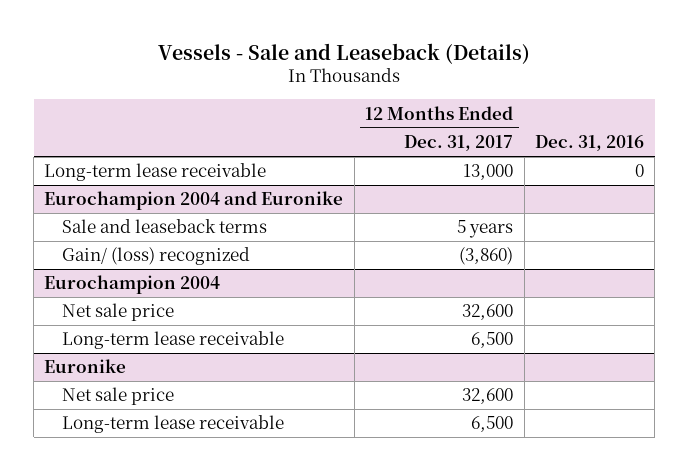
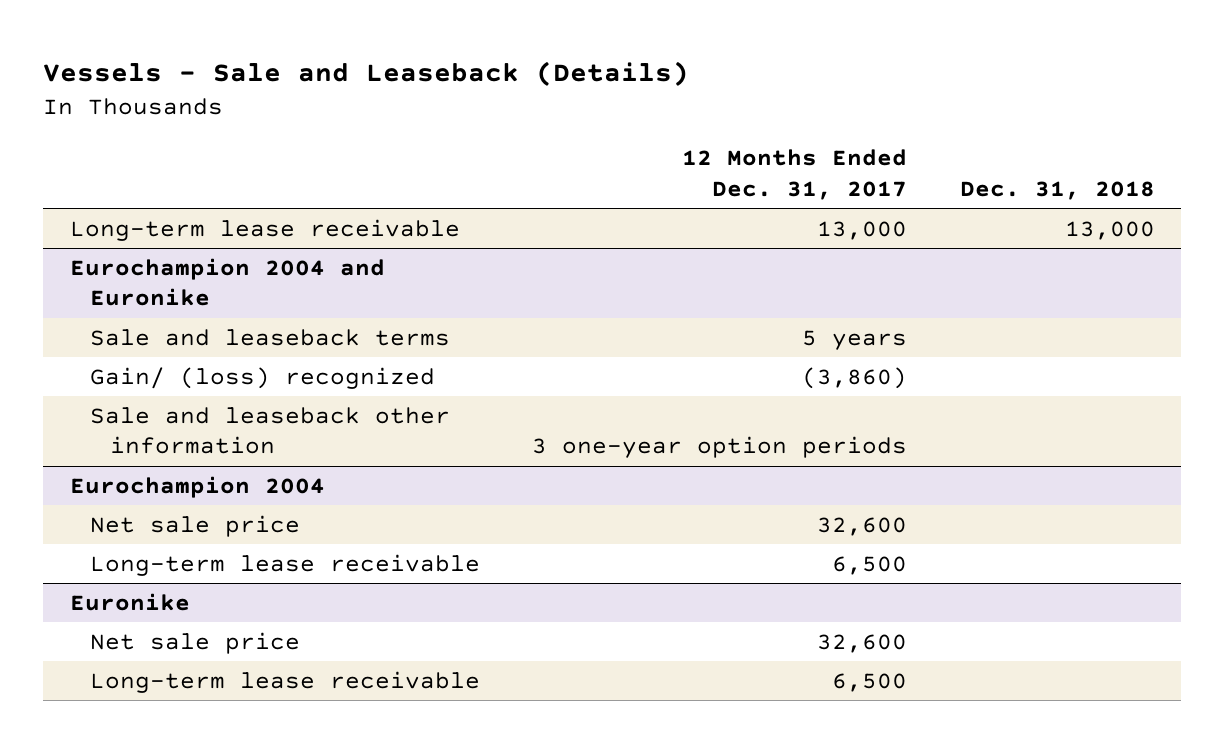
- | 12 Months Ended Dec. 31, 2017 | Dec. 31, 2016
+ | 12 Months Ended Dec. 31, 2017 | Dec. 31, 2018
@ Eurochampion 2004 and Euronike
+ Sale and leaseback other information | 3 one-year option periods |

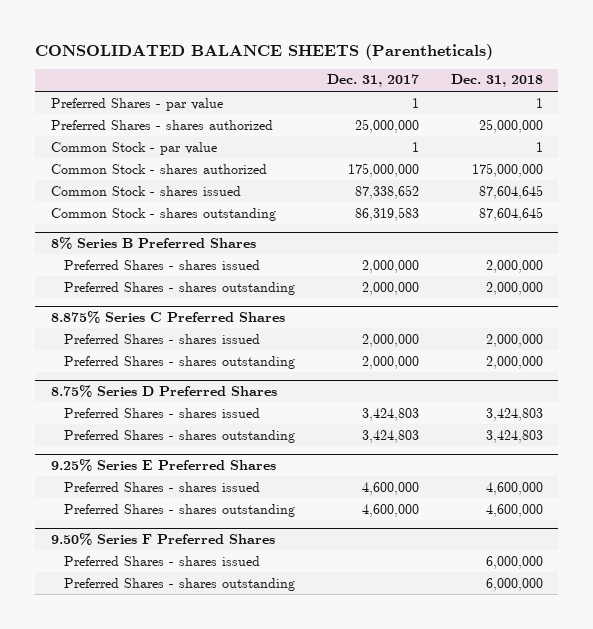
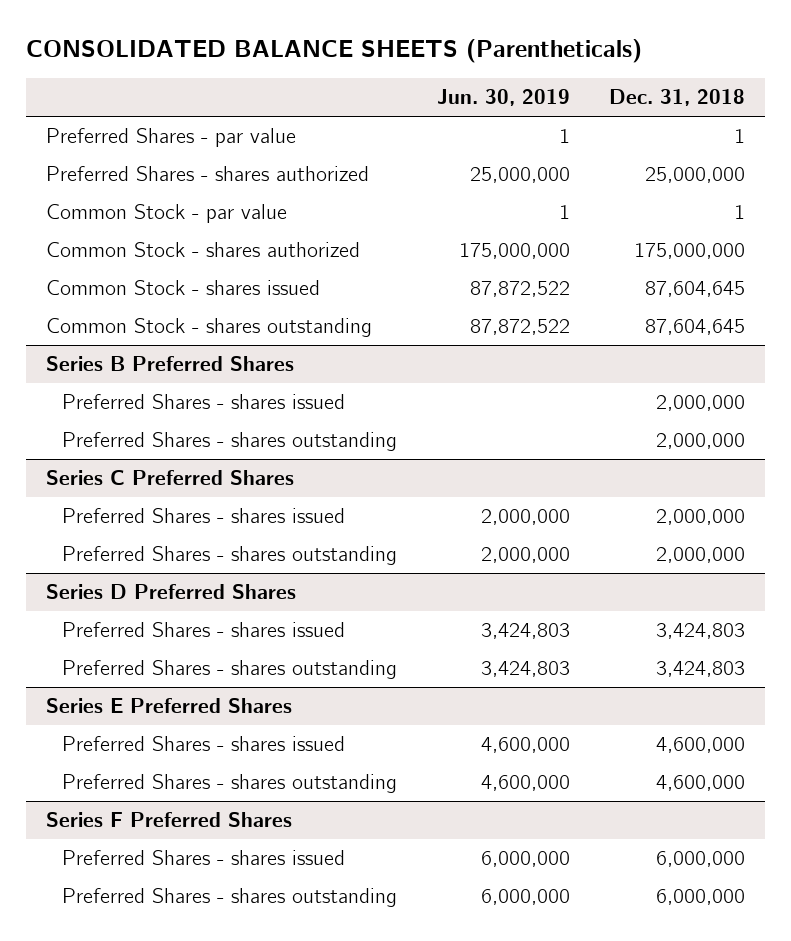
- | Dec. 31, 2017 | Dec. 31, 2018
+ | Jun. 30, 2019 | Dec. 31, 2018
- 8% Series B Preferred Shares
+ Series B Preferred Shares
- 8.875% Series C Preferred Shares
+ Series C Preferred Shares
- 8.75% Series D Preferred Shares
+ Series D Preferred Shares
- 9.25% Series E Preferred Shares
+ Series E Preferred Shares
- 9.50% Series F Preferred Shares
+ Series F Preferred Shares

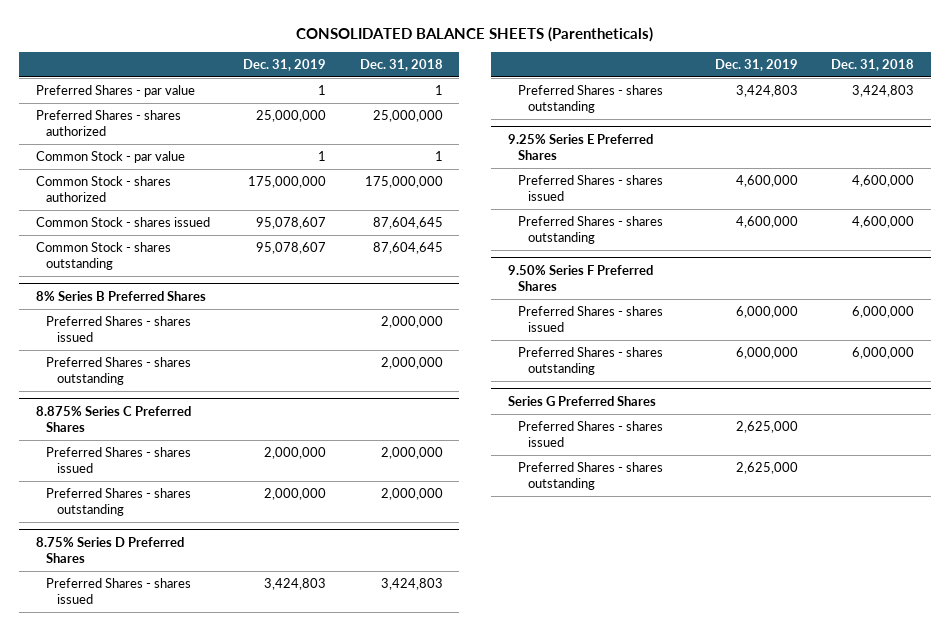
- | Jun. 30, 2019 | Dec. 31, 2018
+ | Dec. 31, 2019 | Dec. 31, 2018
- Series B Preferred Shares
+ 8% Series B Preferred Shares
- Series C Preferred Shares
+ 8.875% Series C Preferred Shares
- Series D Preferred Shares
+ 8.75% Series D Preferred Shares
- Series E Preferred Shares
+ 9.25% Series E Preferred Shares
- Series F Preferred Shares
+ 9.50% Series F Preferred Shares
+ Series G Preferred Shares
+ Preferred Shares - shares issued | 2,625,000 |
+ Preferred Shares - shares outstanding | 2,625,000 |

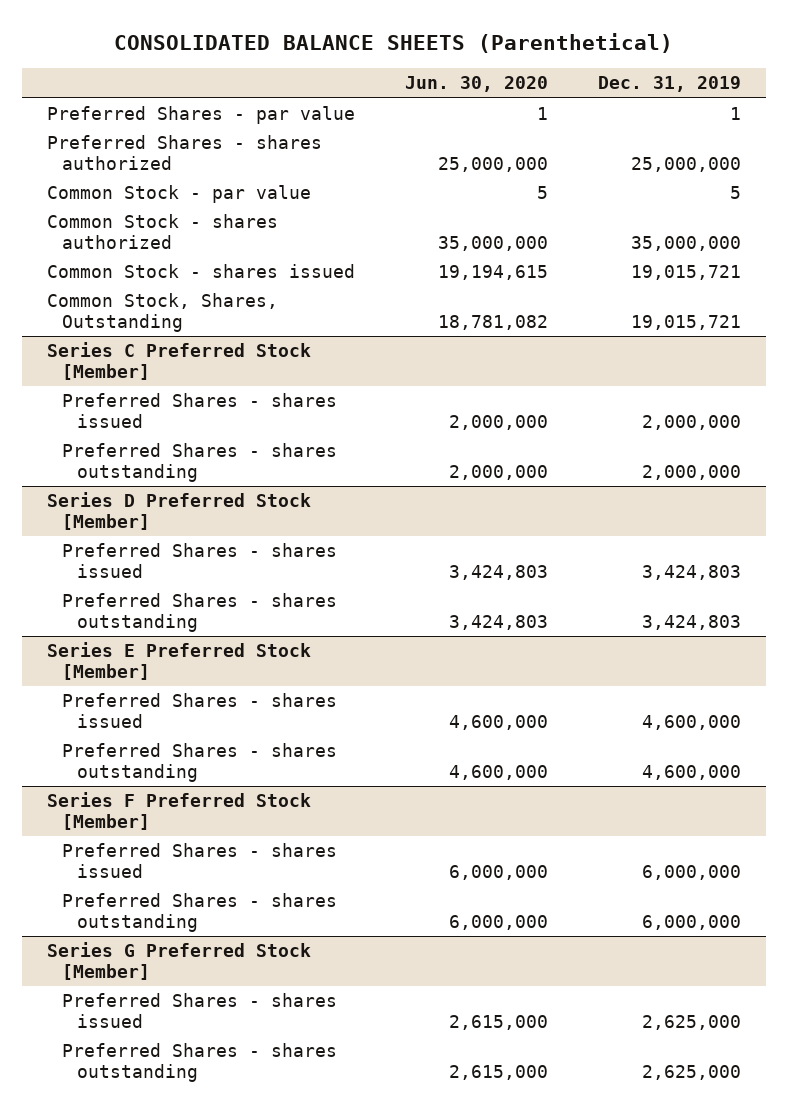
- CONSOLIDATED BALANCE SHEETS (Parentheticals)
+ CONSOLIDATED BALANCE SHEETS (Parenthetical)
- | Dec. 31, 2019 | Dec. 31, 2018
+ | Jun. 30, 2020 | Dec. 31, 2019
- Common Stock - par value | 1 | 1
- Common Stock - shares authorized | 175,000,000 | 175,000,000
- Common Stock - shares issued | 95,078,607 | 87,604,645
- Common Stock - shares outstanding | 95,078,607 | 87,604,645
- 8% Series B Preferred Shares
- Preferred Shares - shares issued | | 2,000,000
- Preferred Shares - shares outstanding | | 2,000,000
- 8.875% Series C Preferred Shares
+ Common Stock - par value | 5 | 5
+ Common Stock - shares authorized | 35,000,000 | 35,000,000
+ Common Stock - shares issued | 19,194,615 | 19,015,721
+ Common Stock, Shares, Outstanding | 18,781,082 | 19,015,721
+ Series C Preferred Stock [Member]
- 8.75% Series D Preferred Shares
+ Series D Preferred Stock [Member]
- 9.25% Series E Preferred Shares
+ Series E Preferred Stock [Member]
- 9.50% Series F Preferred Shares
+ Series F Preferred Stock [Member]
- Series G Preferred Shares
+ Series G Preferred Stock [Member]

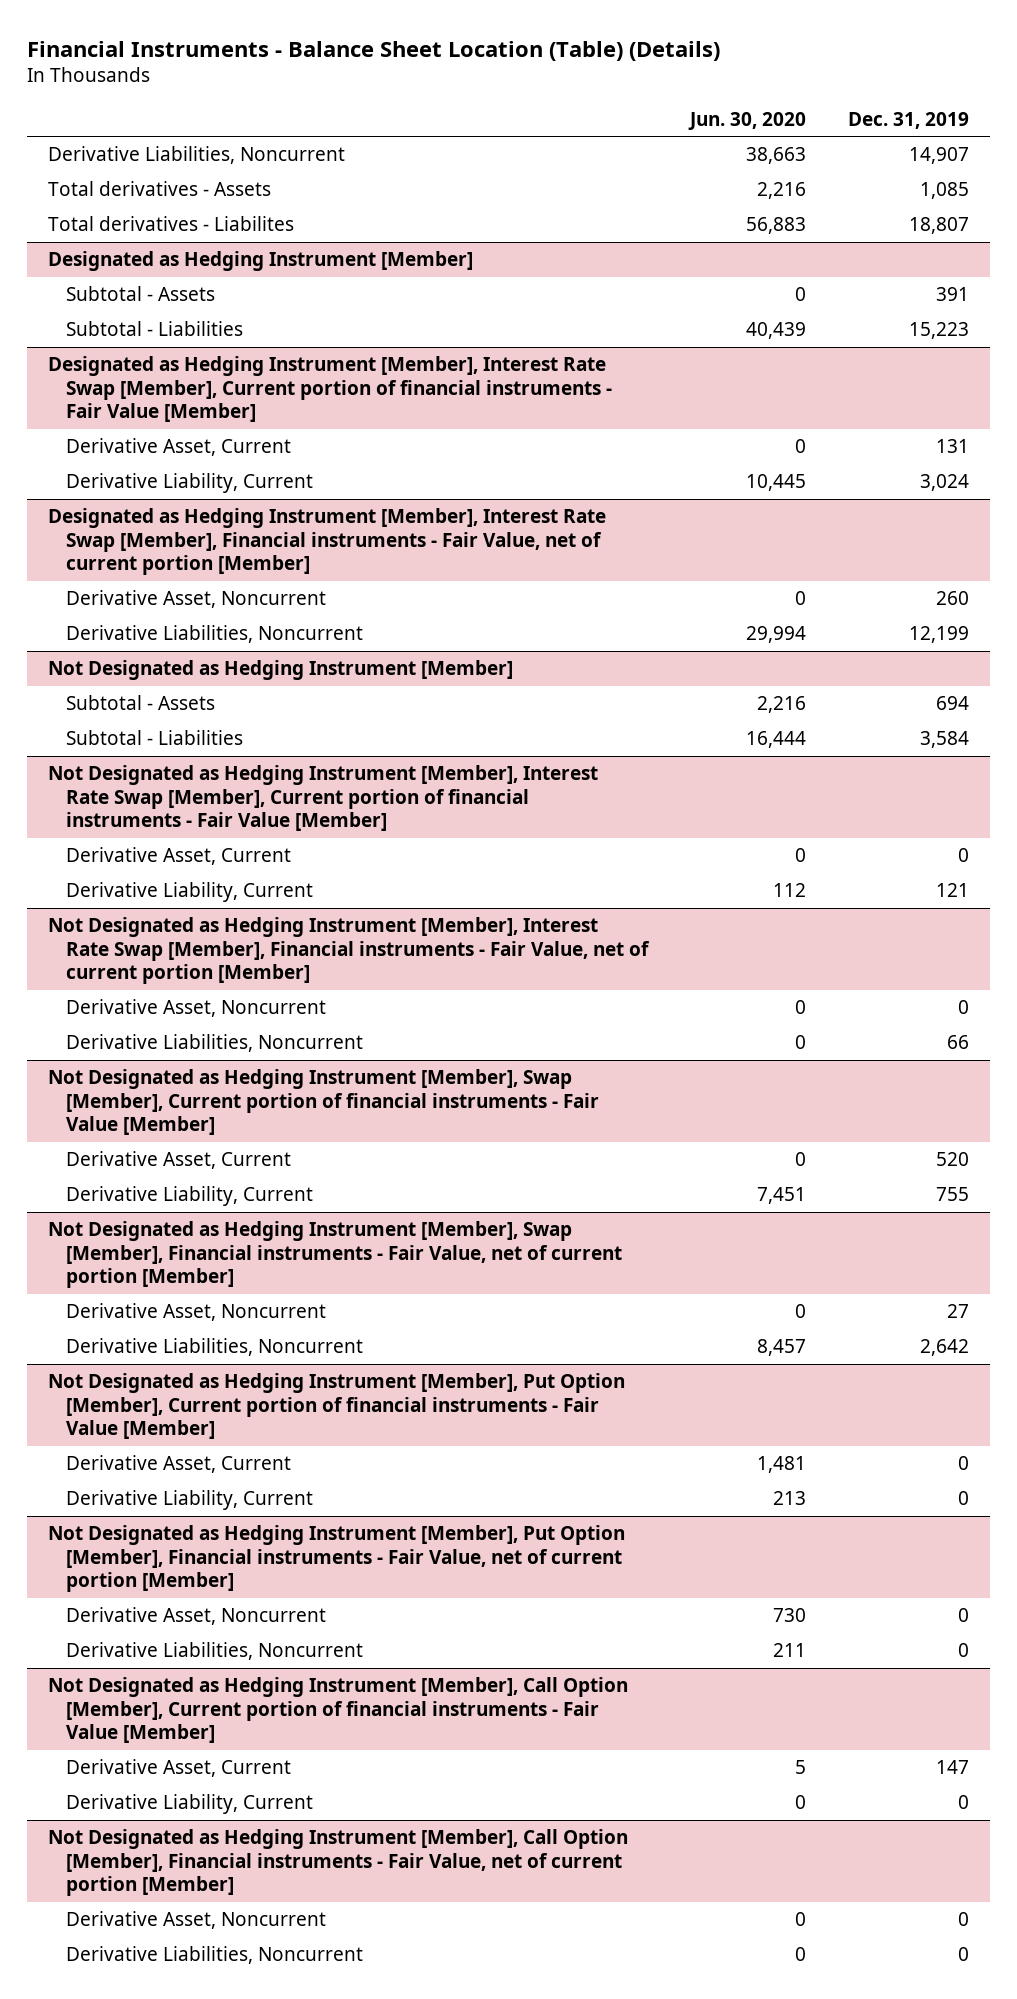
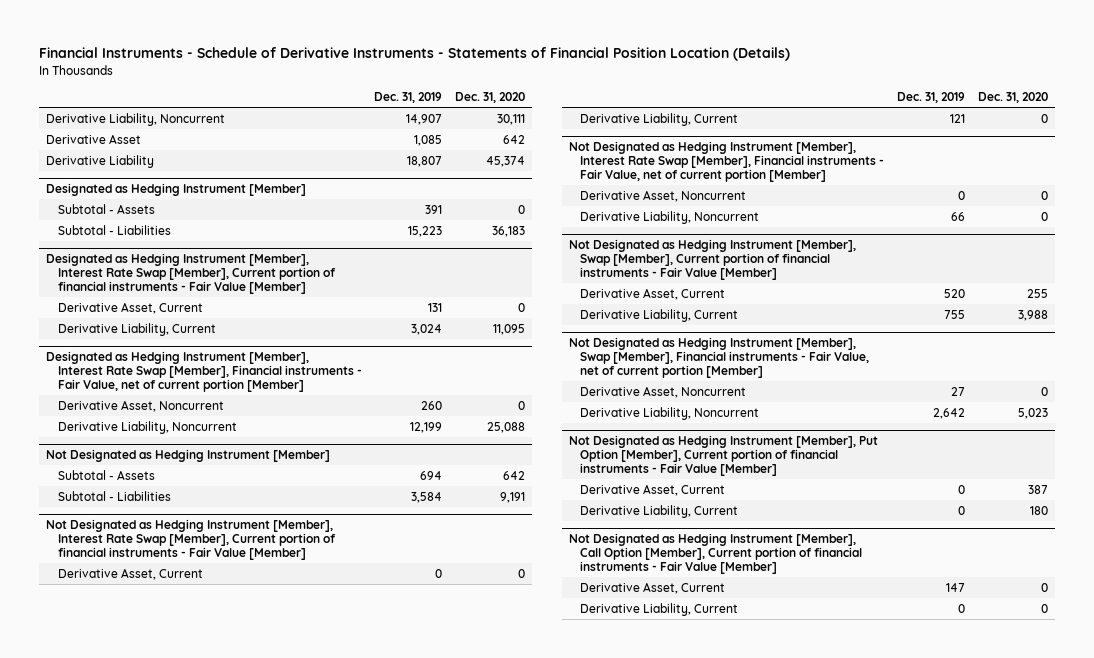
- Financial Instruments - Balance Sheet Location (Table) (Details)
+ Financial Instruments - Schedule of Derivative Instruments - Statements of Financial Position Location (Details)
- | Jun. 30, 2020 | Dec. 31, 2019
+ | Dec. 31, 2019 | Dec. 31, 2020
- Derivative Liabilities, Noncurrent | 38,663 | 14,907
- Total derivatives - Assets | 2,216 | 1,085
- Total derivatives - Liabilites | 56,883 | 18,807
+ Derivative Liability, Noncurrent | 14,907 | 30,111
+ Derivative Asset | 1,085 | 642
+ Derivative Liability | 18,807 | 45,374
@ Designated as Hedging Instrument [Member], Interest Rate Swap [Member], Financial instruments - Fair Value, net of current portion [Member]
- Derivative Liabilities, Noncurrent | 29,994 | 12,199
+ Derivative Liability, Noncurrent | 12,199 | 25,088
@ Not Designated as Hedging Instrument [Member], Interest Rate Swap [Member], Financial instruments - Fair Value, net of current portion [Member]
- Derivative Liabilities, Noncurrent | 0 | 66
+ Derivative Liability, Noncurrent | 66 | 0
@ Not Designated as Hedging Instrument [Member], Swap [Member], Financial instruments - Fair Value, net of current portion [Member]
- Derivative Liabilities, Noncurrent | 8,457 | 2,642
+ Derivative Liability, Noncurrent | 2,642 | 5,023
- Not Designated as Hedging Instrument [Member], Put Option [Member], Financial instruments - Fair Value, net of current portion [Member]
- Derivative Asset, Noncurrent | 730 | 0
- Derivative Liabilities, Noncurrent | 211 | 0
- Not Designated as Hedging Instrument [Member], Call Option [Member], Financial instruments - Fair Value, net of current portion [Member]
- Derivative Asset, Noncurrent | 0 | 0
- Derivative Liabilities, Noncurrent | 0 | 0

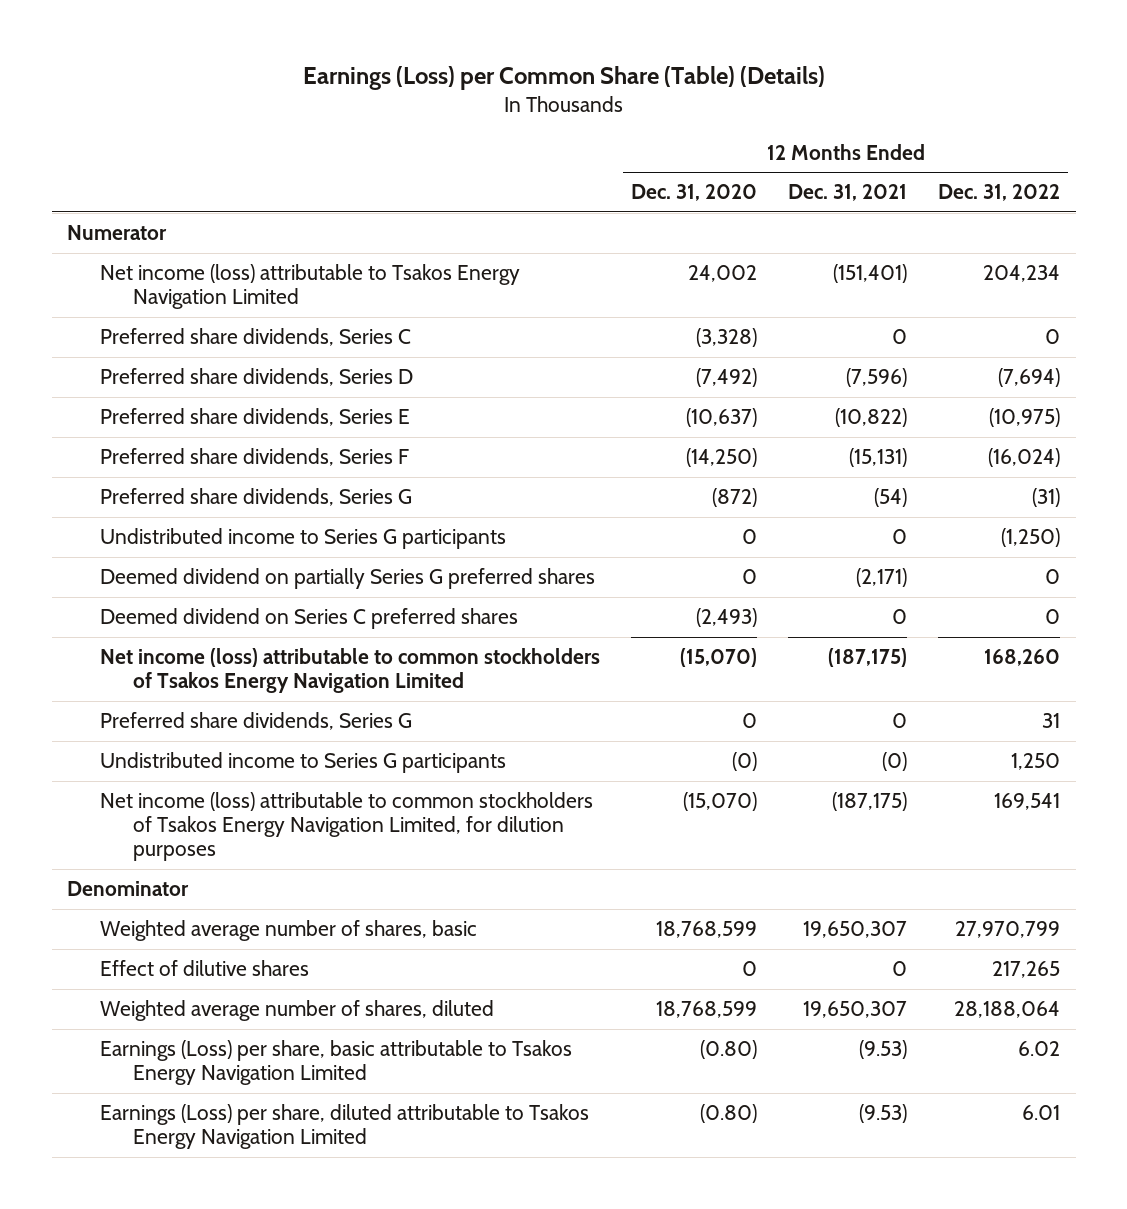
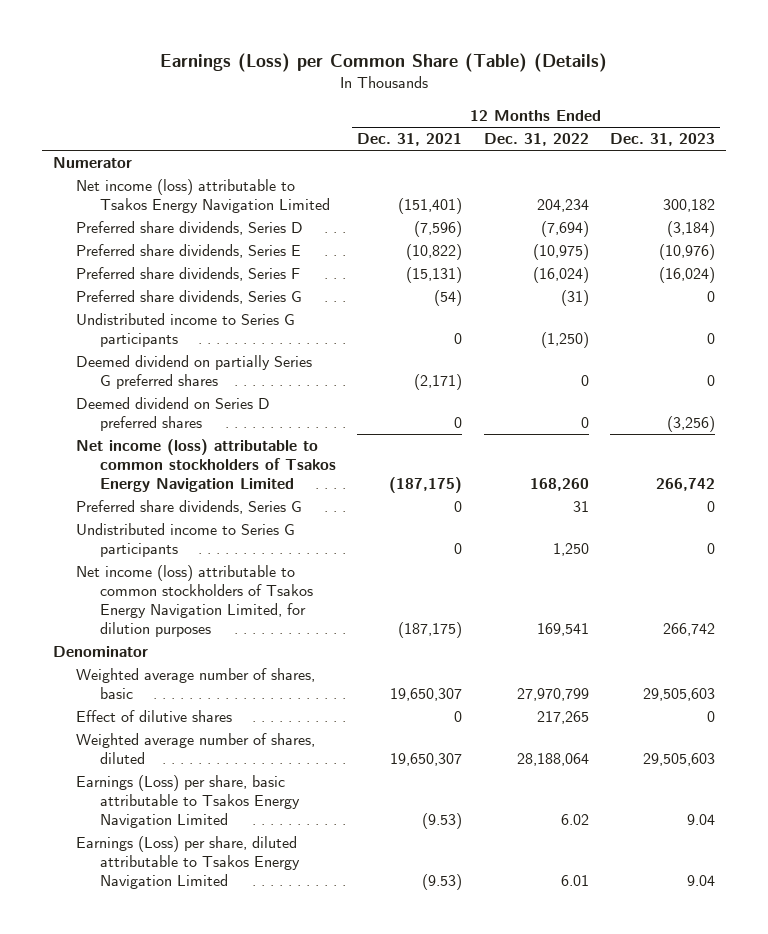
- | 12 Months Ended Dec. 31, 2020 | 12 Months Ended Dec. 31, 2021 | 12 Months Ended Dec. 31, 2022
+ | 12 Months Ended Dec. 31, 2021 | 12 Months Ended Dec. 31, 2022 | 12 Months Ended Dec. 31, 2023
- Preferred share dividends, Series C | (3,328) | 0 | 0
- Deemed dividend on Series C preferred shares | (2,493) | 0 | 0
+ Deemed dividend on Series D preferred shares | 0 | 0 | (3,256)
- Undistributed income to Series G participants | (0) | (0) | 1,250
+ Undistributed income to Series G participants | 0 | 1,250 | 0

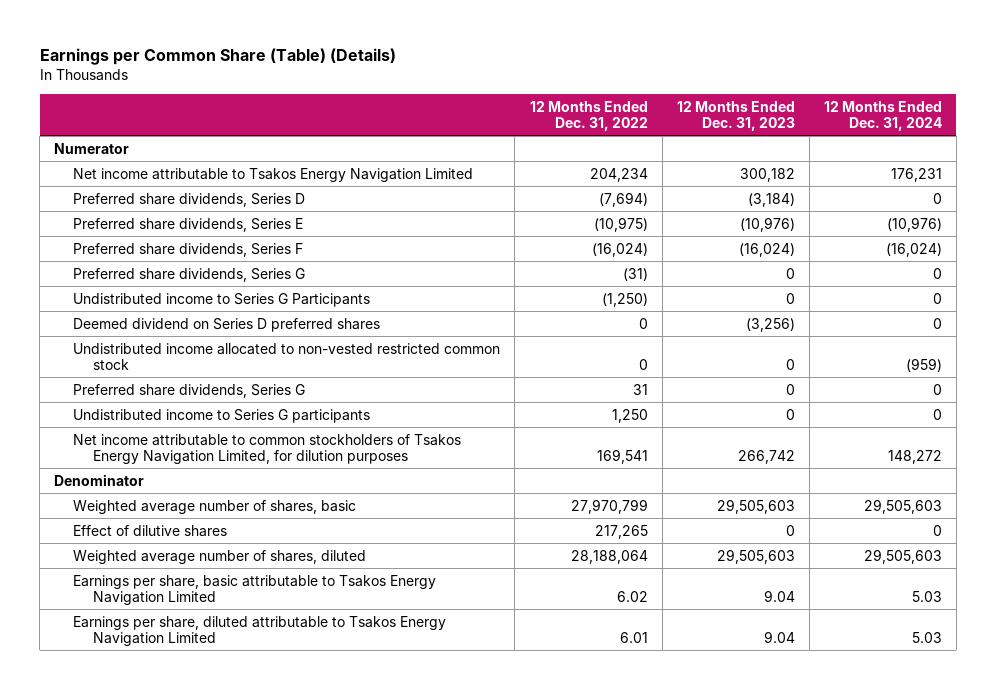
- Earnings (Loss) per Common Share (Table) (Details)
+ Earnings per Common Share (Table) (Details)
- | 12 Months Ended Dec. 31, 2021 | 12 Months Ended Dec. 31, 2022 | 12 Months Ended Dec. 31, 2023
+ | 12 Months Ended Dec. 31, 2022 | 12 Months Ended Dec. 31, 2023 | 12 Months Ended Dec. 31, 2024
- Net income (loss) attributable to Tsakos Energy Navigation Limited | (151,401) | 204,234 | 300,182
+ Net income attributable to Tsakos Energy Navigation Limited | 204,234 | 300,182 | 176,231
- Undistributed income to Series G participants | 0 | (1,250) | 0
- Deemed dividend on partially Series G preferred shares | (2,171) | 0 | 0
+ Undistributed income to Series G Participants | (1,250) | 0 | 0
- Net income (loss) attributable to common stockholders of Tsakos Energy Navigation Limited | (187,175) | 168,260 | 266,742
+ Undistributed income allocated to non-vested restricted common stock | 0 | 0 | (959)
- Net income (loss) attributable to common stockholders of Tsakos Energy Navigation Limited, for dilution purposes | (187,175) | 169,541 | 266,742
+ Net income attributable to common stockholders of Tsakos Energy Navigation Limited, for dilution purposes | 169,541 | 266,742 | 148,272
- Earnings (Loss) per share, basic attributable to Tsakos Energy Navigation Limited | (9.53) | 6.02 | 9.04
- Earnings (Loss) per share, diluted attributable to Tsakos Energy Navigation Limited | (9.53) | 6.01 | 9.04
+ Earnings per share, basic attributable to Tsakos Energy Navigation Limited | 6.02 | 9.04 | 5.03
+ Earnings per share, diluted attributable to Tsakos Energy Navigation Limited | 6.01 | 9.04 | 5.03

